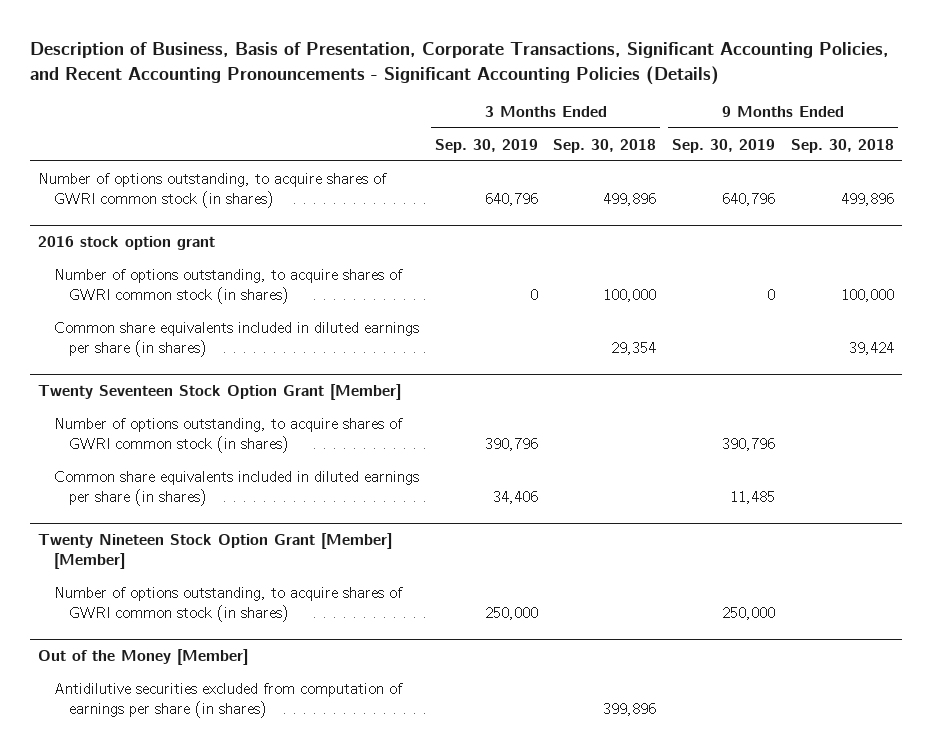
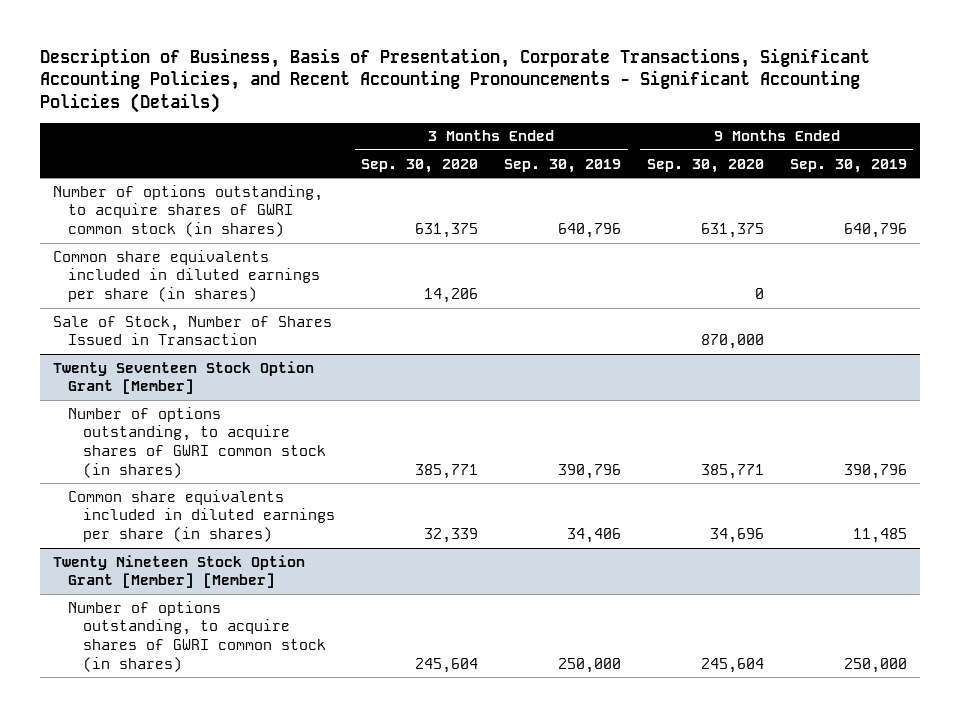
- | 3 Months Ended Sep. 30, 2019 | 3 Months Ended Sep. 30, 2018 | 9 Months Ended Sep. 30, 2019 | 9 Months Ended Sep. 30, 2018
+ | 3 Months Ended Sep. 30, 2020 | 3 Months Ended Sep. 30, 2019 | 9 Months Ended Sep. 30, 2020 | 9 Months Ended Sep. 30, 2019
- 2016 stock option grant
- Number of options outstanding, to acquire shares of GWRI common stock (in shares) | 0 | 100,000 | 0 | 100,000
+ Sale of Stock, Number of Shares Issued in Transaction | | | 870,000 |
- Out of the Money [Member]
- Antidilutive securities excluded from computation of earnings per share (in shares) | | 399,896 | |

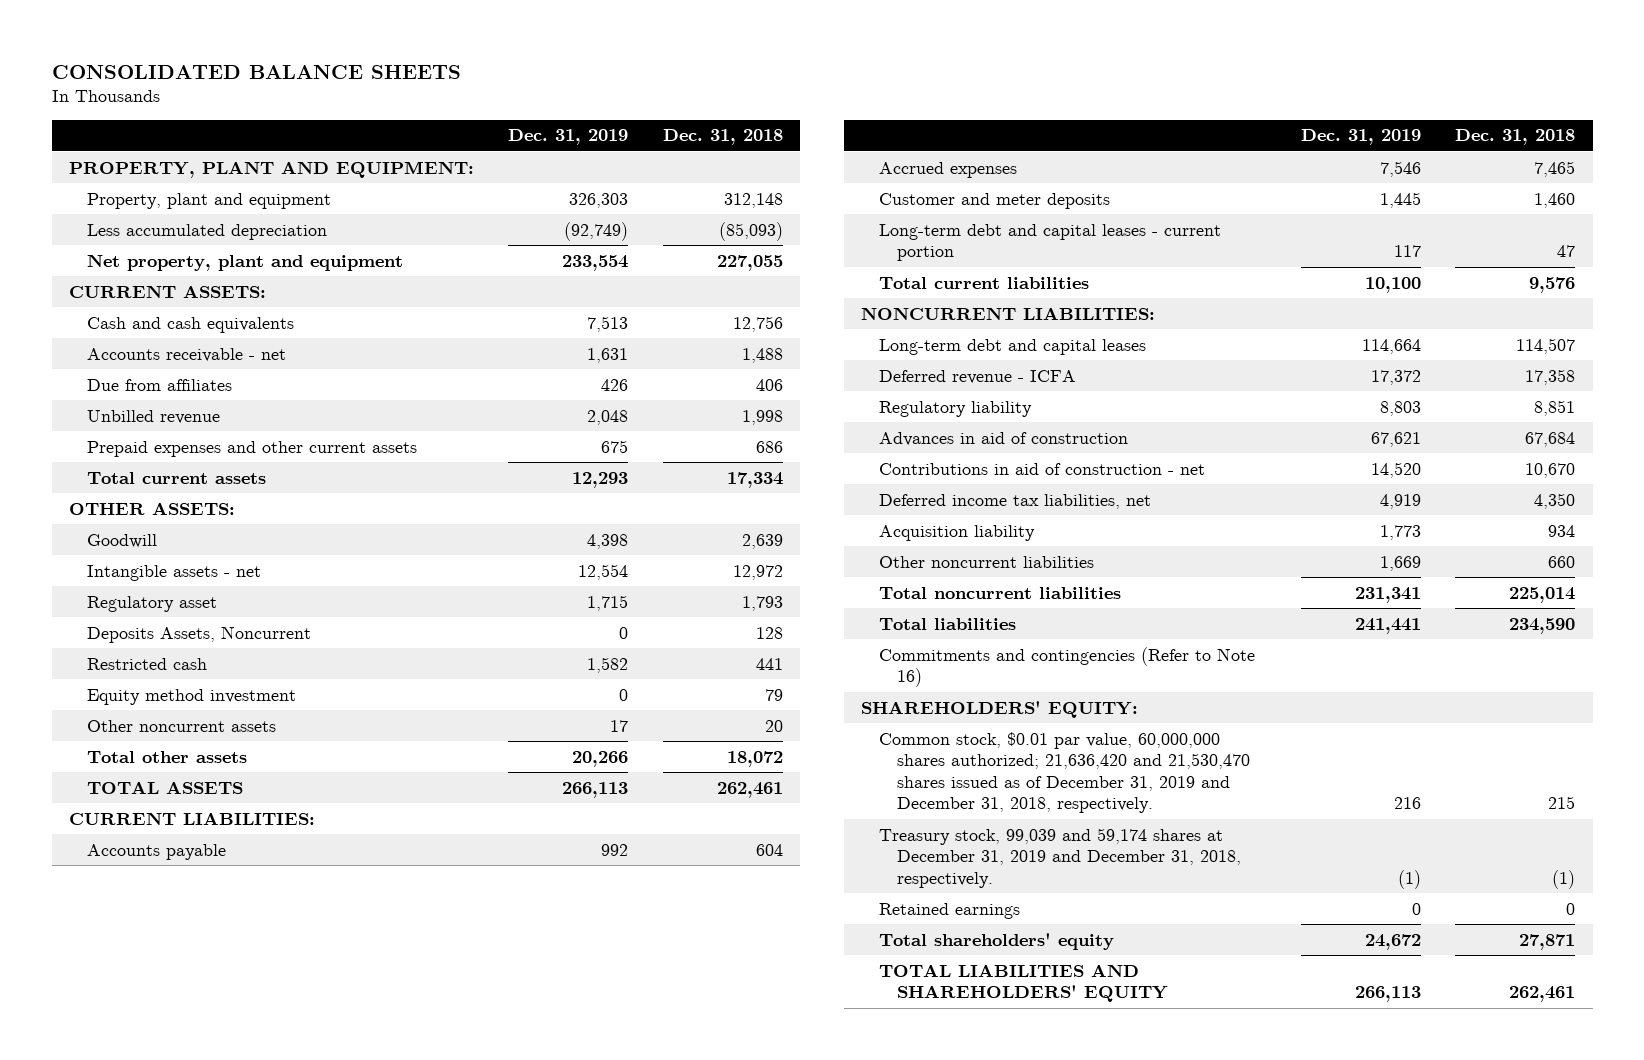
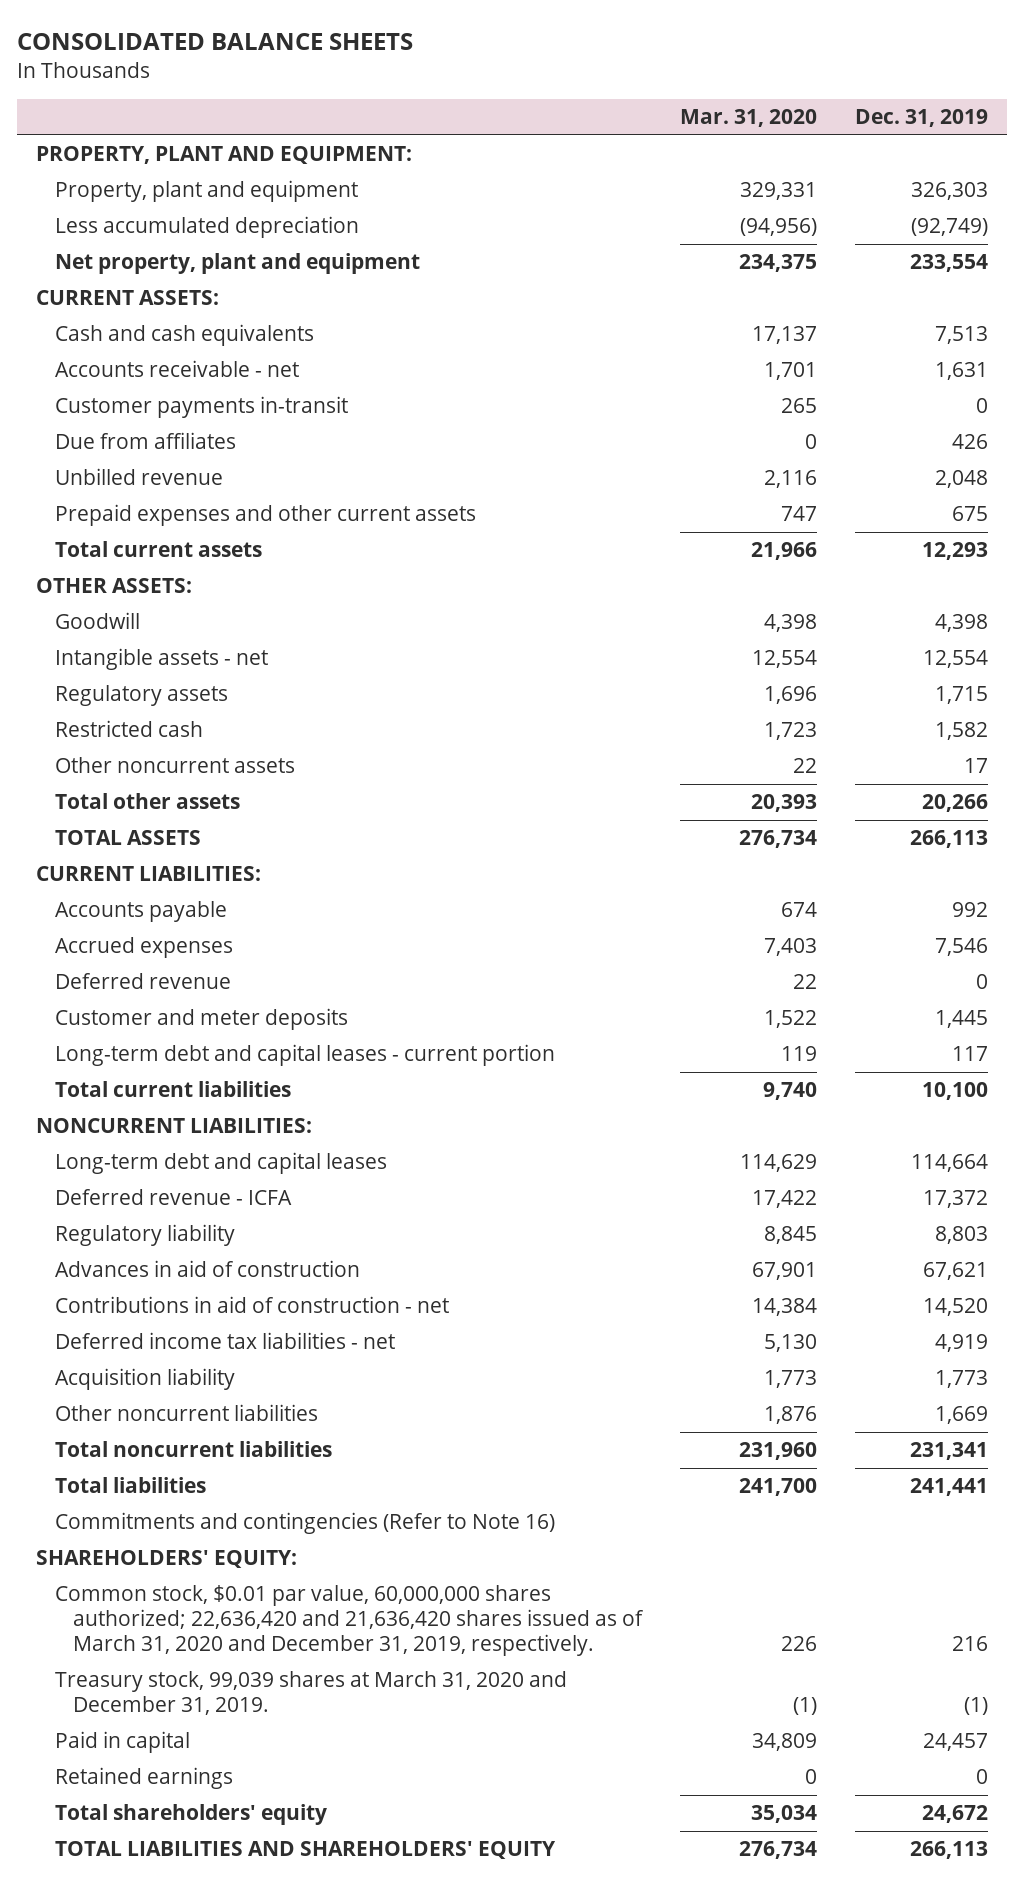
- | Dec. 31, 2019 | Dec. 31, 2018
+ | Mar. 31, 2020 | Dec. 31, 2019
+ Customer payments in-transit | 265 | 0
- Regulatory asset | 1,715 | 1,793
- Deposits Assets, Noncurrent | 0 | 128
+ Regulatory assets | 1,696 | 1,715
- Equity method investment | 0 | 79
+ Deferred revenue | 22 | 0
- Deferred income tax liabilities, net | 4,919 | 4,350
+ Deferred income tax liabilities - net | 5,130 | 4,919
- Common stock, $0.01 par value, 60,000,000 shares authorized; 21,636,420 and 21,530,470 shares issued as of December 31, 2019 and December 31, 2018, respectively. | 216 | 215
- Treasury stock, 99,039 and 59,174 shares at December 31, 2019 and December 31, 2018, respectively. | (1) | (1)
+ Common stock, $0.01 par value, 60,000,000 shares authorized; 22,636,420 and 21,636,420 shares issued as of March 31, 2020 and December 31, 2019, respectively. | 226 | 216
+ Treasury stock, 99,039 shares at March 31, 2020 and December 31, 2019. | (1) | (1)
+ Paid in capital | 34,809 | 24,457

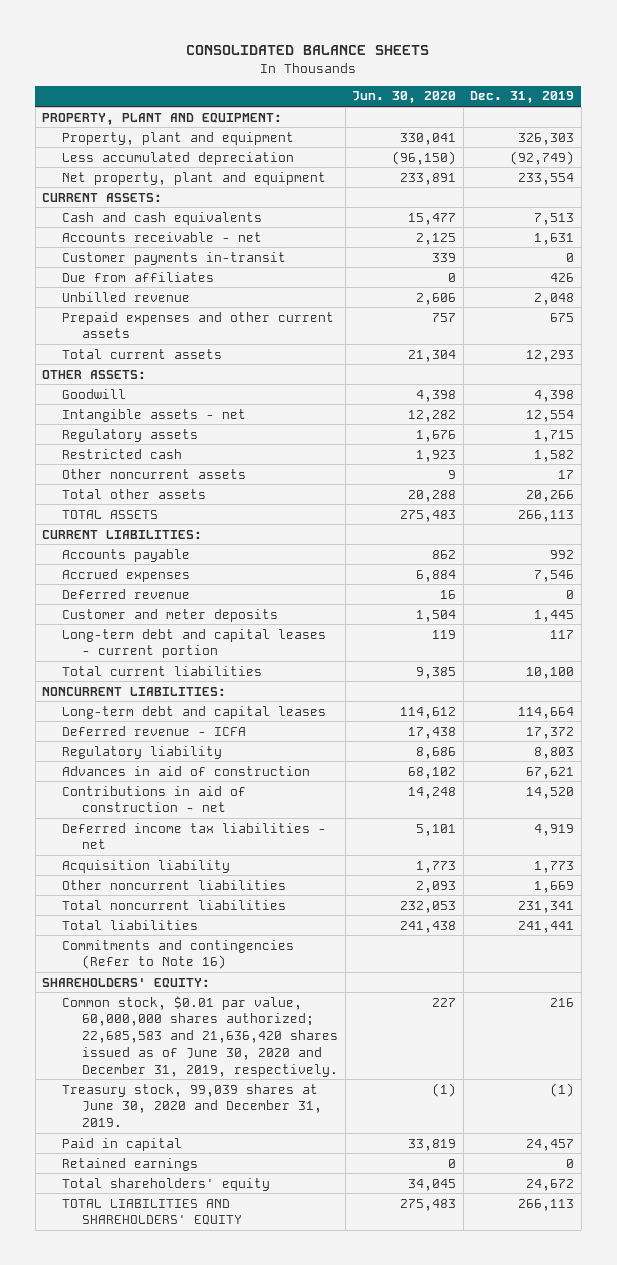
- | Mar. 31, 2020 | Dec. 31, 2019
+ | Jun. 30, 2020 | Dec. 31, 2019
- Common stock, $0.01 par value, 60,000,000 shares authorized; 22,636,420 and 21,636,420 shares issued as of March 31, 2020 and December 31, 2019, respectively. | 226 | 216
- Treasury stock, 99,039 shares at March 31, 2020 and December 31, 2019. | (1) | (1)
+ Common stock, $0.01 par value, 60,000,000 shares authorized; 22,685,583 and 21,636,420 shares issued as of June 30, 2020 and December 31, 2019, respectively. | 227 | 216
+ Treasury stock, 99,039 shares at June 30, 2020 and December 31, 2019. | (1) | (1)

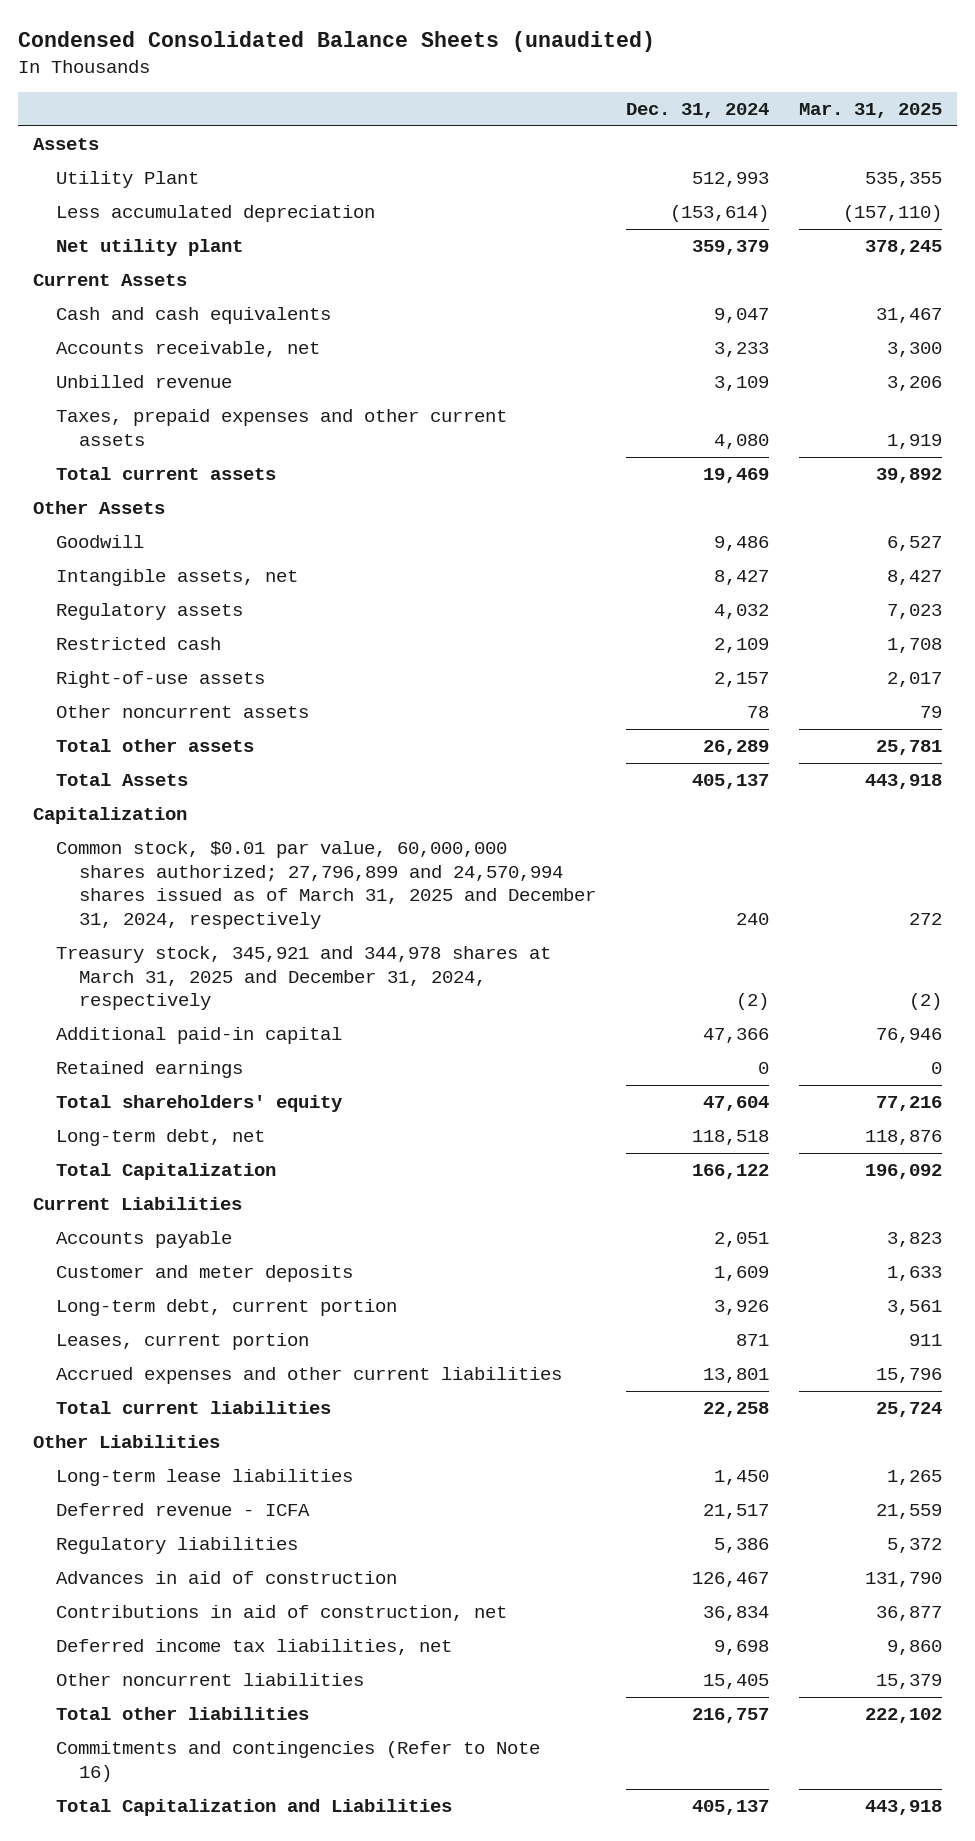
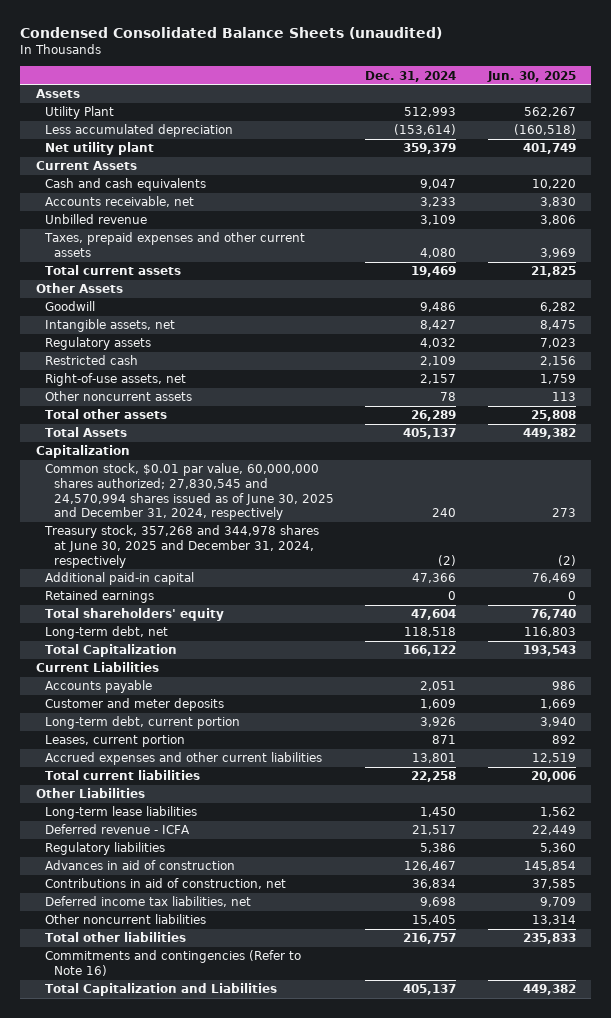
- | Dec. 31, 2024 | Mar. 31, 2025
+ | Dec. 31, 2024 | Jun. 30, 2025
- Right-of-use assets | 2,157 | 2,017
+ Right-of-use assets, net | 2,157 | 1,759
- Common stock, $0.01 par value, 60,000,000 shares authorized; 27,796,899 and 24,570,994 shares issued as of March 31, 2025 and December 31, 2024, respectively | 240 | 272
- Treasury stock, 345,921 and 344,978 shares at March 31, 2025 and December 31, 2024, respectively | (2) | (2)
+ Common stock, $0.01 par value, 60,000,000 shares authorized; 27,830,545 and 24,570,994 shares issued as of June 30, 2025 and December 31, 2024, respectively | 240 | 273
+ Treasury stock, 357,268 and 344,978 shares at June 30, 2025 and December 31, 2024, respectively | (2) | (2)

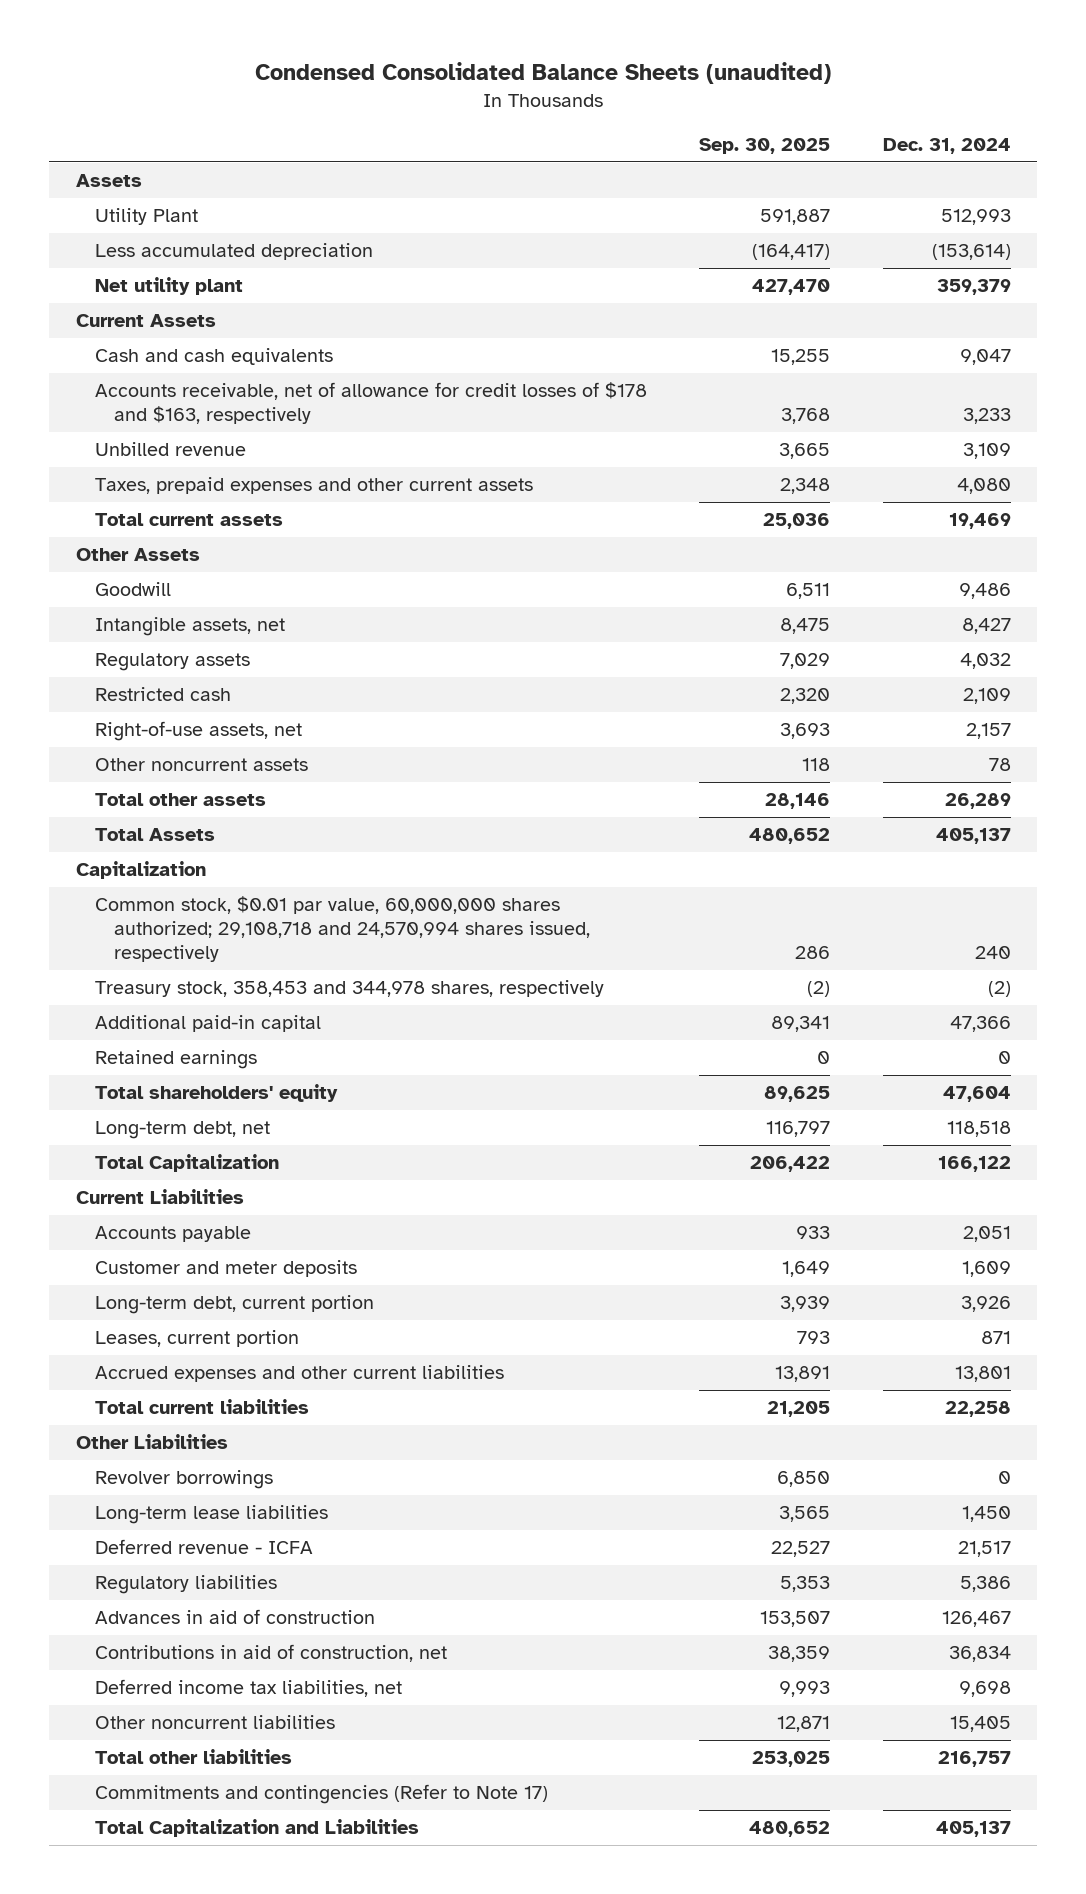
- | Dec. 31, 2024 | Jun. 30, 2025
+ | Sep. 30, 2025 | Dec. 31, 2024
- Accounts receivable, net | 3,233 | 3,830
+ Accounts receivable, net of allowance for credit losses of $178 and $163, respectively | 3,768 | 3,233
- Common stock, $0.01 par value, 60,000,000 shares authorized; 27,830,545 and 24,570,994 shares issued as of June 30, 2025 and December 31, 2024, respectively | 240 | 273
- Treasury stock, 357,268 and 344,978 shares at June 30, 2025 and December 31, 2024, respectively | (2) | (2)
+ Common stock, $0.01 par value, 60,000,000 shares authorized; 29,108,718 and 24,570,994 shares issued, respectively | 286 | 240
+ Treasury stock, 358,453 and 344,978 shares, respectively | (2) | (2)
+ Revolver borrowings | 6,850 | 0
- Commitments and contingencies (Refer to Note 16)
+ Commitments and contingencies (Refer to Note 17)

